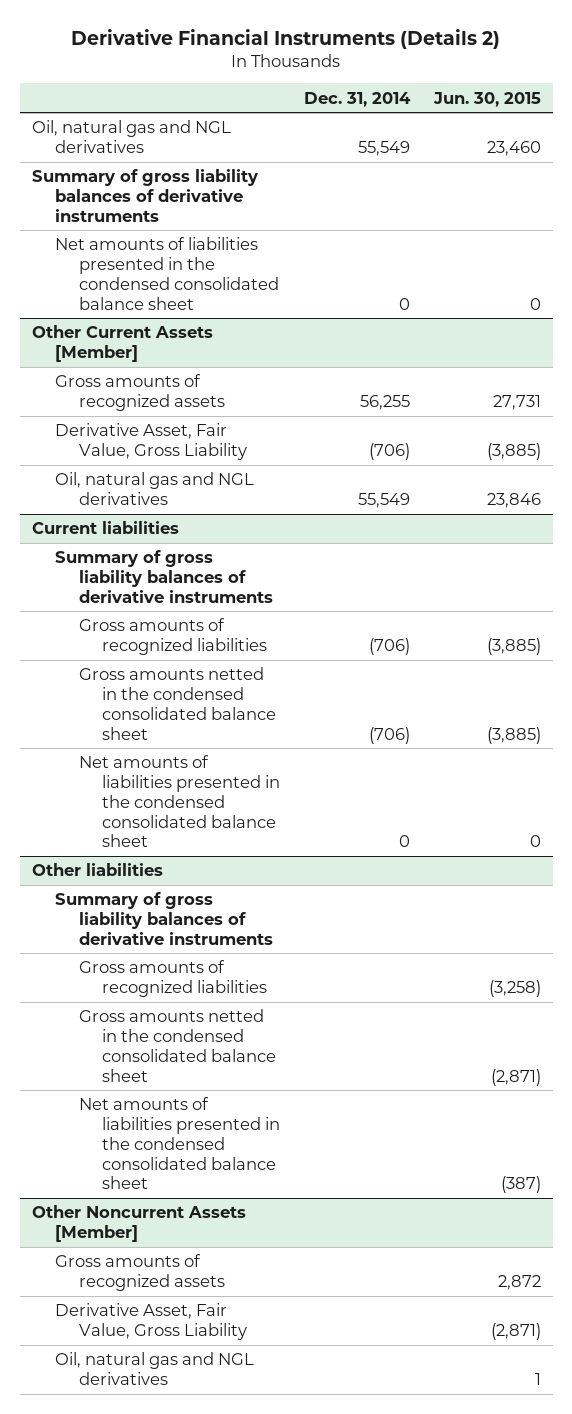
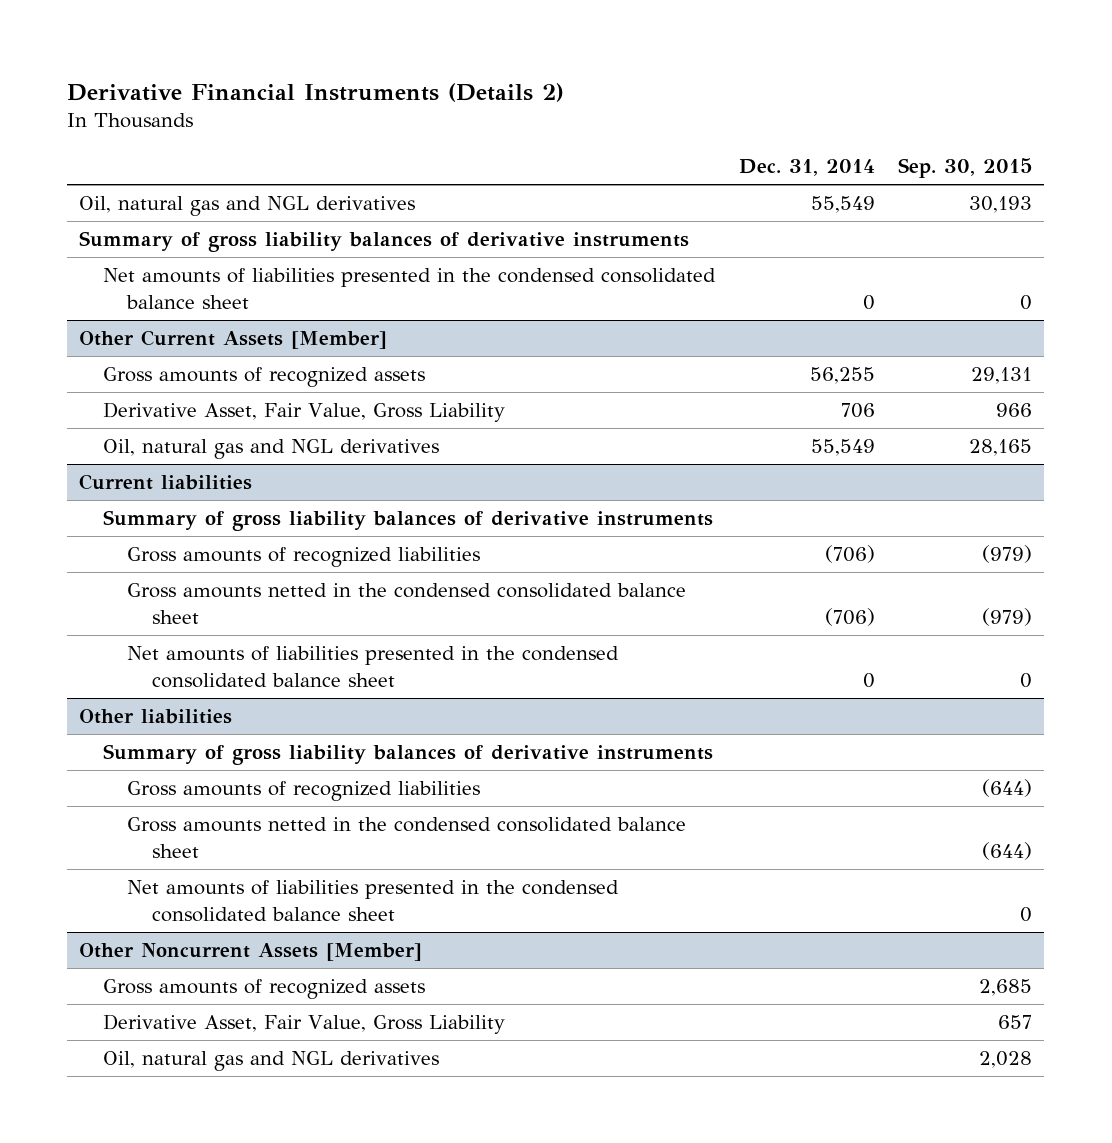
- | Dec. 31, 2014 | Jun. 30, 2015
+ | Dec. 31, 2014 | Sep. 30, 2015
@ Other Current Assets [Member]
- Derivative Asset, Fair Value, Gross Liability | (706) | (3,885)
+ Derivative Asset, Fair Value, Gross Liability | 706 | 966

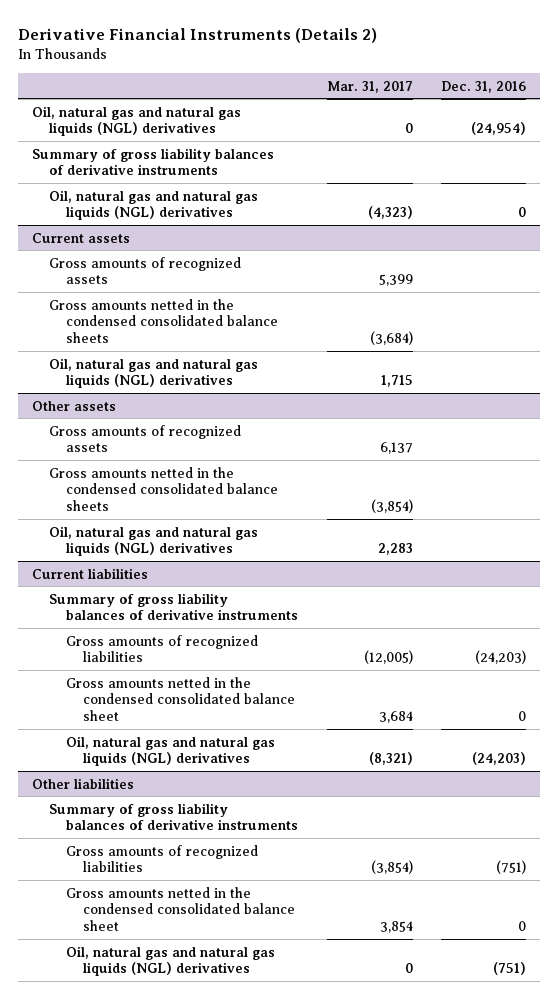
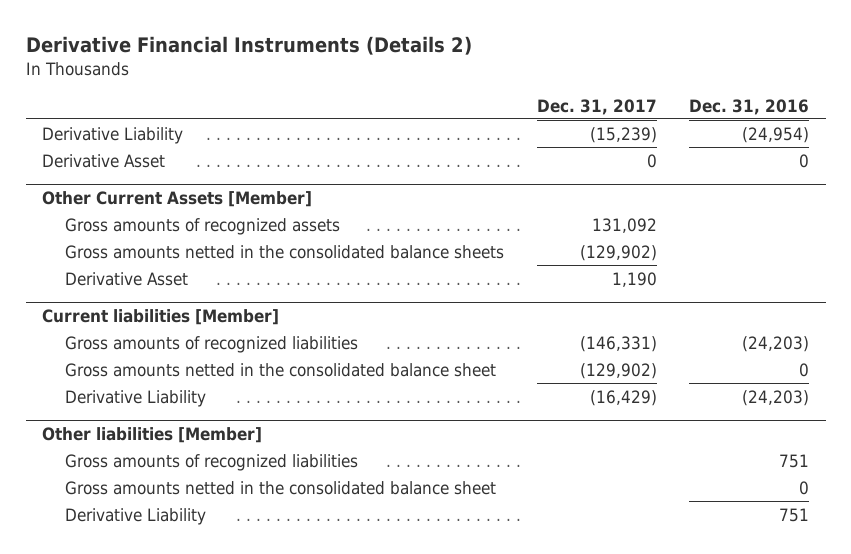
- | Mar. 31, 2017 | Dec. 31, 2016
+ | Dec. 31, 2017 | Dec. 31, 2016
- Oil, natural gas and natural gas liquids (NGL) derivatives | 0 | (24,954)
- Summary of gross liability balances of derivative instruments
- Oil, natural gas and natural gas liquids (NGL) derivatives | (4,323) | 0
- Current assets
+ Derivative Liability | (15,239) | (24,954)
+ Derivative Asset | 0 | 0
+ Other Current Assets [Member]
- Gross amounts netted in the condensed consolidated balance sheets | (3,684) |
- Oil, natural gas and natural gas liquids (NGL) derivatives | 1,715 |
- Other assets
- Gross amounts of recognized assets | 6,137 |
- Gross amounts netted in the condensed consolidated balance sheets | (3,854) |
- Oil, natural gas and natural gas liquids (NGL) derivatives | 2,283 |
- Current liabilities
- Summary of gross liability balances of derivative instruments
+ Gross amounts netted in the consolidated balance sheets | (129,902) |
+ Derivative Asset | 1,190 |
+ Current liabilities [Member]
- Gross amounts netted in the condensed consolidated balance sheet | 3,684 | 0
- Oil, natural gas and natural gas liquids (NGL) derivatives | (8,321) | (24,203)
- Other liabilities
- Summary of gross liability balances of derivative instruments
- Gross amounts of recognized liabilities | (3,854) | (751)
- Gross amounts netted in the condensed consolidated balance sheet | 3,854 | 0
- Oil, natural gas and natural gas liquids (NGL) derivatives | 0 | (751)
+ Gross amounts netted in the consolidated balance sheet | (129,902) | 0
+ Derivative Liability | (16,429) | (24,203)
+ Other liabilities [Member]
+ Gross amounts of recognized liabilities | | 751
+ Gross amounts netted in the consolidated balance sheet | | 0
+ Derivative Liability | | 751

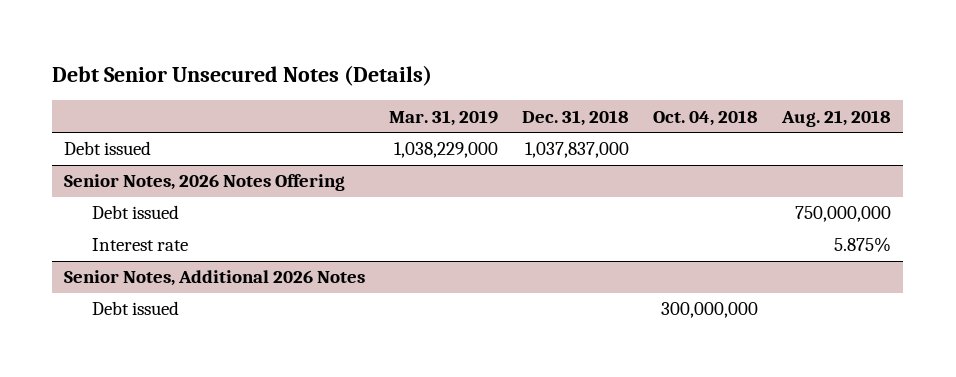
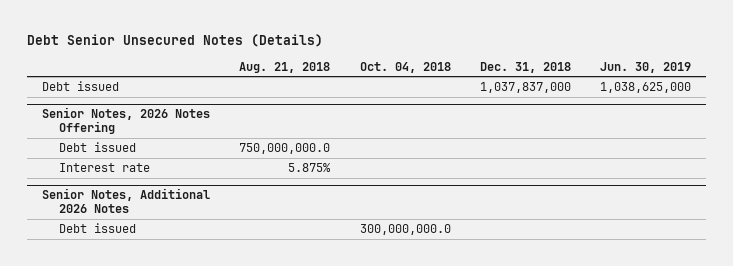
- | Mar. 31, 2019 | Dec. 31, 2018 | Oct. 04, 2018 | Aug. 21, 2018
+ | Aug. 21, 2018 | Oct. 04, 2018 | Dec. 31, 2018 | Jun. 30, 2019
@ Senior Notes, 2026 Notes Offering
- Debt issued | | | | 750,000,000
+ Debt issued | 750,000,000.0 | | |
@ Senior Notes, Additional 2026 Notes
- Debt issued | | | 300,000,000 |
+ Debt issued | | 300,000,000.0 | |

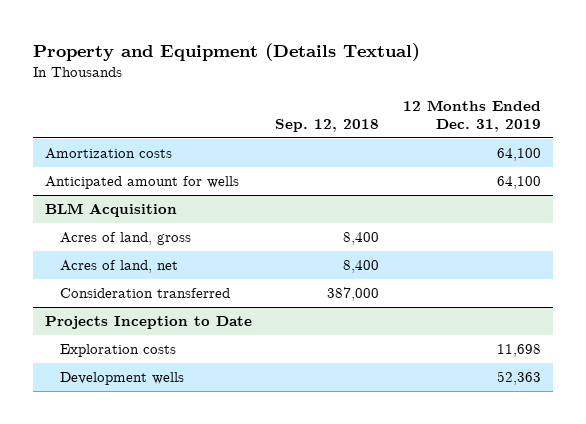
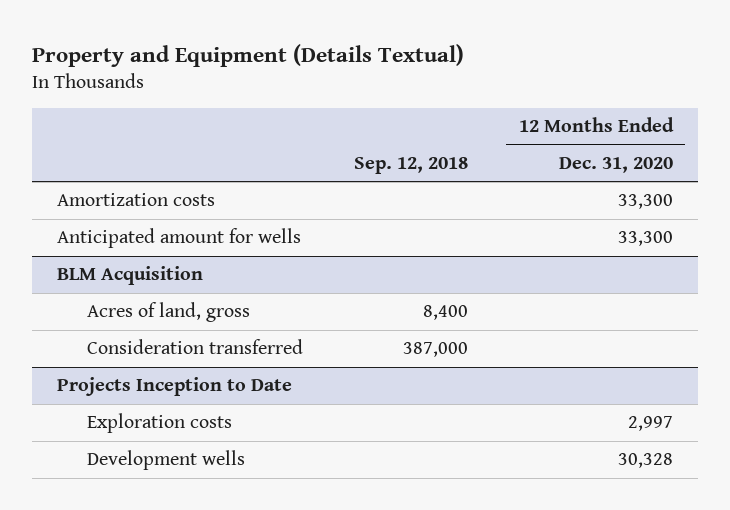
- | Sep. 12, 2018 | 12 Months Ended Dec. 31, 2019
+ | Sep. 12, 2018 | 12 Months Ended Dec. 31, 2020
@ BLM Acquisition
- Acres of land, net | 8,400 |

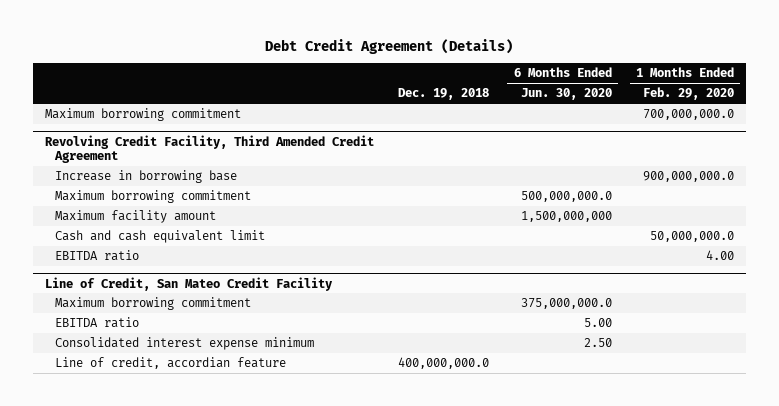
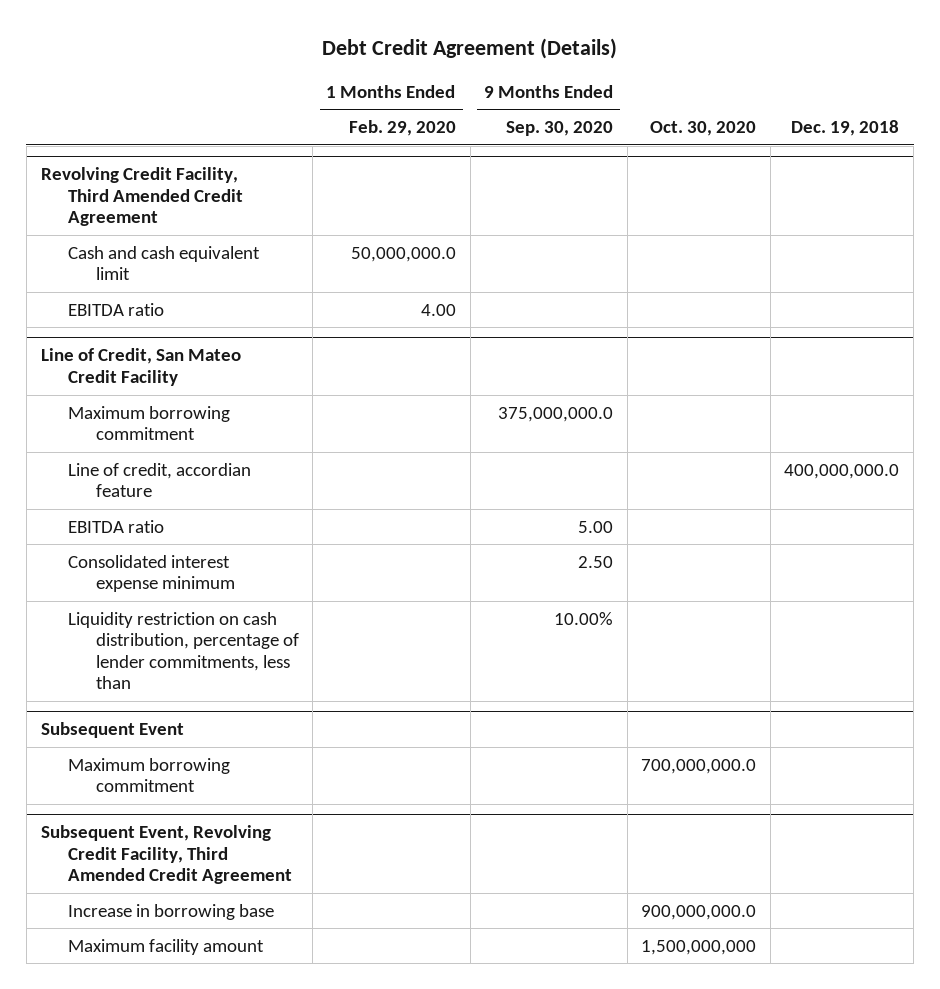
- | Dec. 19, 2018 | 6 Months Ended Jun. 30, 2020 | 1 Months Ended Feb. 29, 2020
+ | 1 Months Ended Feb. 29, 2020 | 9 Months Ended Sep. 30, 2020 | Oct. 30, 2020 | Dec. 19, 2018
- Maximum borrowing commitment | | | 700,000,000.0
@ Revolving Credit Facility, Third Amended Credit Agreement
- Increase in borrowing base | | | 900,000,000.0
- Maximum borrowing commitment | | 500,000,000.0 |
- Maximum facility amount | | 1,500,000,000 |
@ Line of Credit, San Mateo Credit Facility
moved up: Line of credit, accordian feature | | | | 400,000,000.0
+ Liquidity restriction on cash distribution, percentage of lender commitments, less than | | 10.00% | |
+ Subsequent Event
+ Maximum borrowing commitment | | | 700,000,000.0 |
+ Subsequent Event, Revolving Credit Facility, Third Amended Credit Agreement
+ Increase in borrowing base | | | 900,000,000.0 |
+ Maximum facility amount | | | 1,500,000,000 |

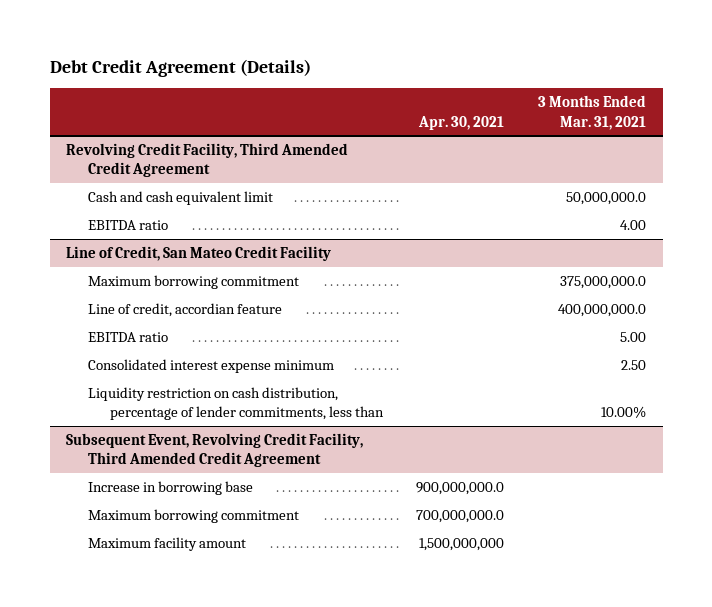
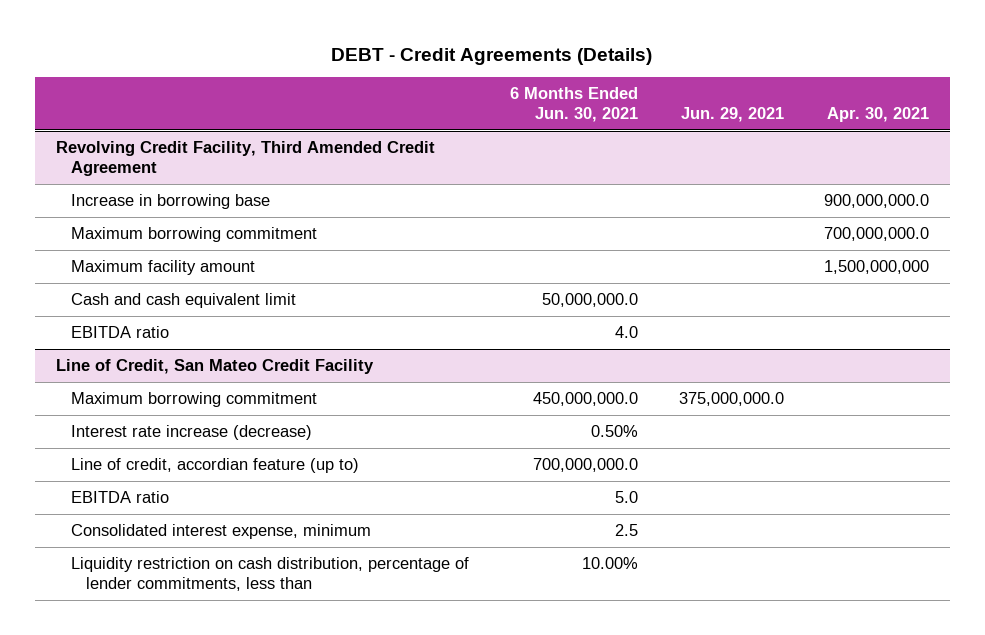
- Debt Credit Agreement (Details)
+ DEBT - Credit Agreements (Details)
- | Apr. 30, 2021 | 3 Months Ended Mar. 31, 2021
+ | 6 Months Ended Jun. 30, 2021 | Jun. 29, 2021 | Apr. 30, 2021
@ Revolving Credit Facility, Third Amended Credit Agreement
+ Increase in borrowing base | | | 900,000,000.0
+ Maximum borrowing commitment | | | 700,000,000.0
+ Maximum facility amount | | | 1,500,000,000
@ Line of Credit, San Mateo Credit Facility
- Line of credit, accordian feature | | 400,000,000.0
+ Interest rate increase (decrease) | 0.50% | |
+ Line of credit, accordian feature (up to) | 700,000,000.0 | |
- Consolidated interest expense minimum | | 2.50
+ Consolidated interest expense, minimum | 2.5 | |
- Subsequent Event, Revolving Credit Facility, Third Amended Credit Agreement
- Increase in borrowing base | 900,000,000.0 |
- Maximum borrowing commitment | 700,000,000.0 |
- Maximum facility amount | 1,500,000,000 |

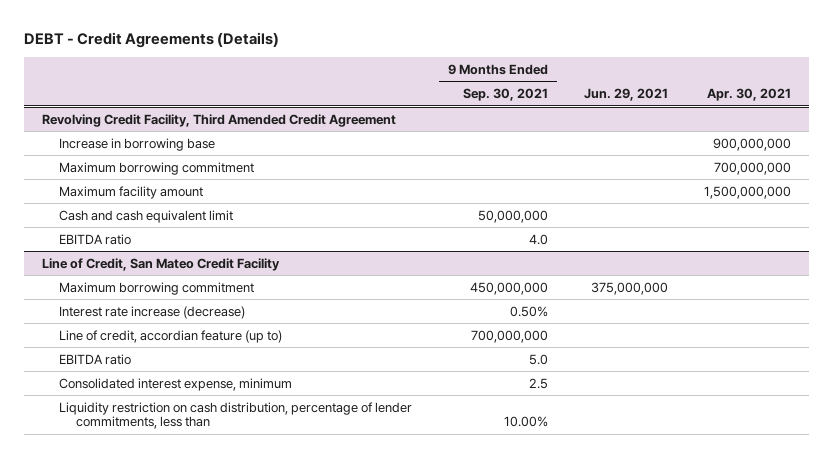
- | 6 Months Ended Jun. 30, 2021 | Jun. 29, 2021 | Apr. 30, 2021
+ | 9 Months Ended Sep. 30, 2021 | Jun. 29, 2021 | Apr. 30, 2021
@ Revolving Credit Facility, Third Amended Credit Agreement
- Increase in borrowing base | | | 900,000,000.0
- Maximum borrowing commitment | | | 700,000,000.0
+ Increase in borrowing base | | | 900,000,000
+ Maximum borrowing commitment | | | 700,000,000
@ Line of Credit, San Mateo Credit Facility
- Maximum borrowing commitment | 450,000,000.0 | 375,000,000.0 |
+ Maximum borrowing commitment | 450,000,000 | 375,000,000 |

